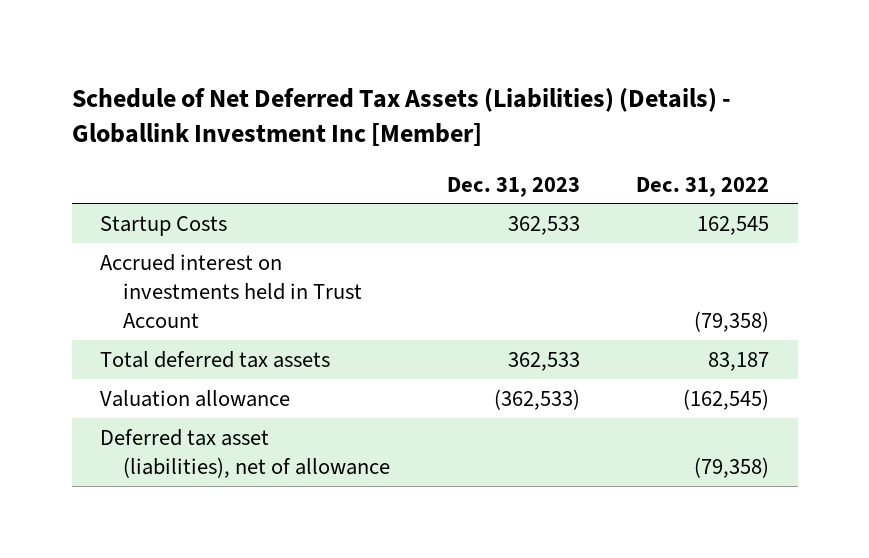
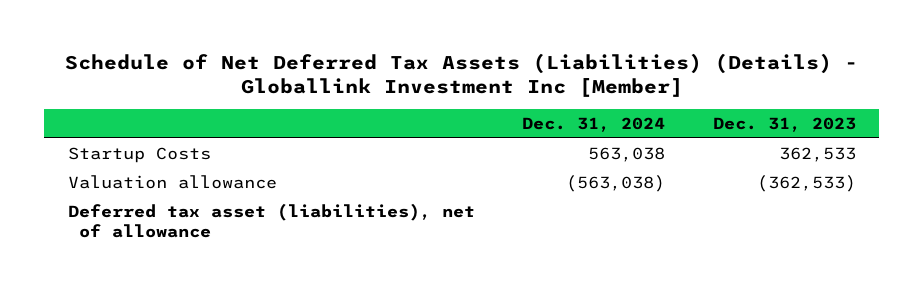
- | Dec. 31, 2023 | Dec. 31, 2022
+ | Dec. 31, 2024 | Dec. 31, 2023
- Accrued interest on investments held in Trust Account | | (79,358)
- Total deferred tax assets | 362,533 | 83,187

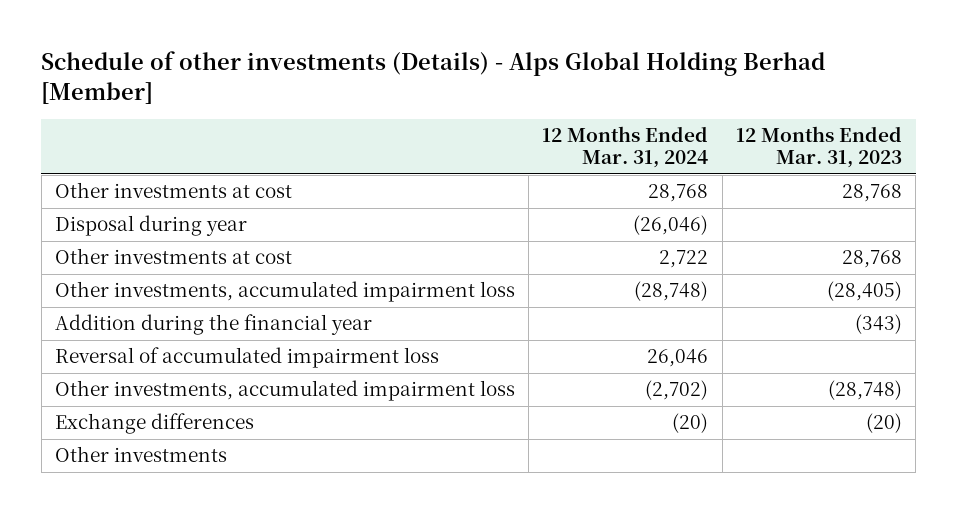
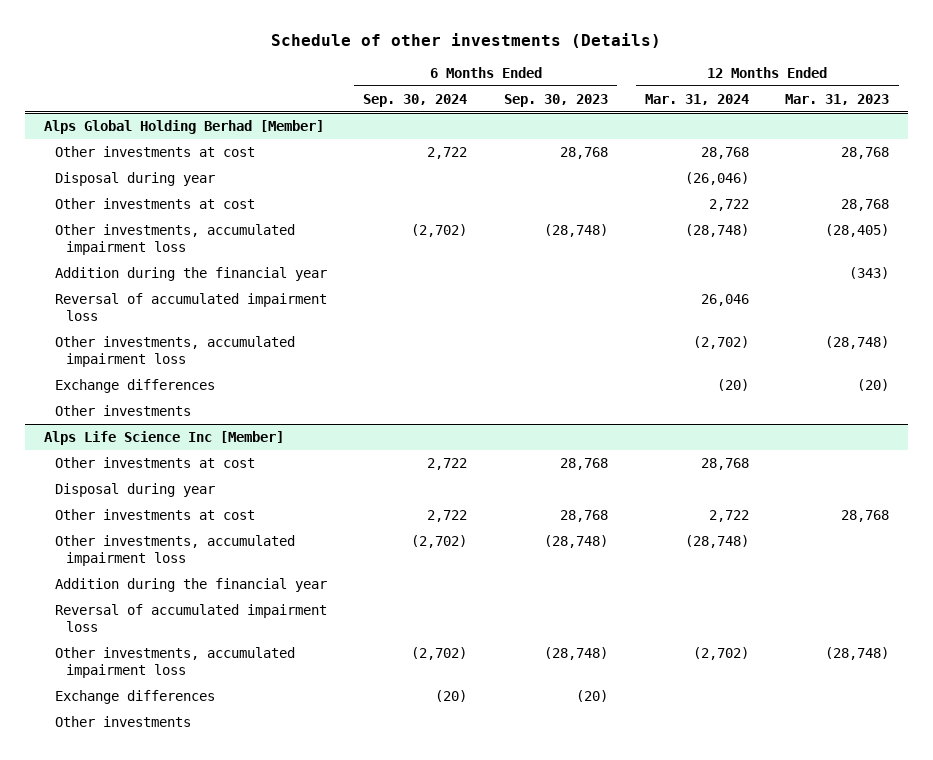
- Schedule of other investments (Details) - Alps Global Holding Berhad [Member]
+ Schedule of other investments (Details)
- | 12 Months Ended Mar. 31, 2024 | 12 Months Ended Mar. 31, 2023
+ | 6 Months Ended Sep. 30, 2024 | 6 Months Ended Sep. 30, 2023 | 12 Months Ended Mar. 31, 2024 | 12 Months Ended Mar. 31, 2023
+ Alps Global Holding Berhad [Member]
+ Alps Life Science Inc [Member]
+ Other investments at cost | 2,722 | 28,768 | 28,768 |
+ Disposal during year
+ Other investments at cost | 2,722 | 28,768 | 2,722 | 28,768
+ Other investments, accumulated impairment loss | (2,702) | (28,748) | (28,748) |
+ Addition during the financial year
+ Reversal of accumulated impairment loss
+ Other investments, accumulated impairment loss | (2,702) | (28,748) | (2,702) | (28,748)
+ Exchange differences | (20) | (20) | |
+ Other investments

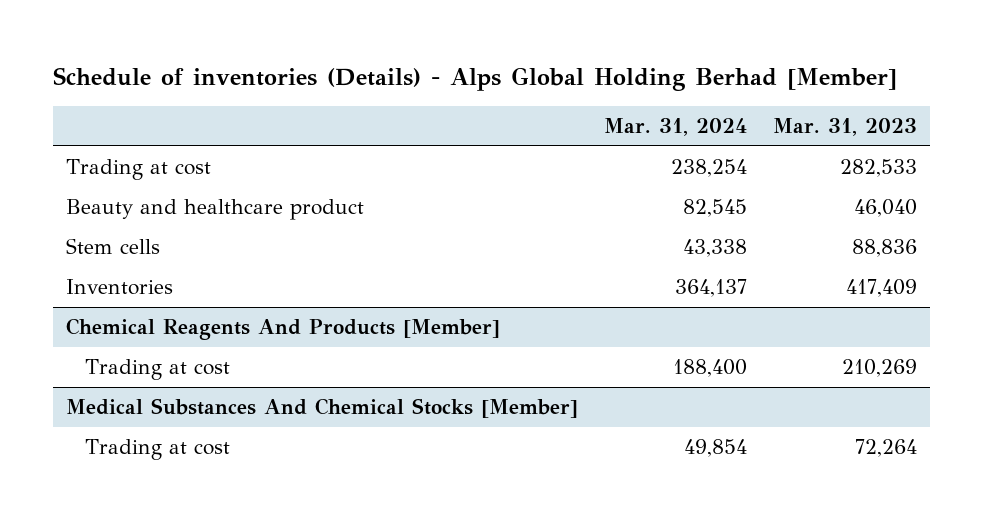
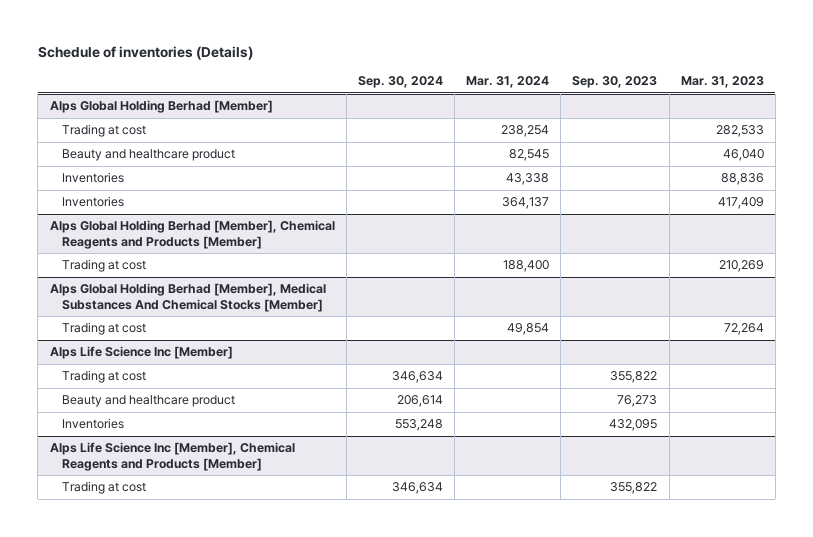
- Schedule of inventories (Details) - Alps Global Holding Berhad [Member]
+ Schedule of inventories (Details)
- | Mar. 31, 2024 | Mar. 31, 2023
+ | Sep. 30, 2024 | Mar. 31, 2024 | Sep. 30, 2023 | Mar. 31, 2023
+ Alps Global Holding Berhad [Member]
- Stem cells | 43,338 | 88,836
+ Inventories | | 43,338 | | 88,836
- Chemical Reagents And Products [Member]
+ Alps Global Holding Berhad [Member], Chemical Reagents and Products [Member]
- Medical Substances And Chemical Stocks [Member]
+ Alps Global Holding Berhad [Member], Medical Substances And Chemical Stocks [Member]
+ Alps Life Science Inc [Member]
+ Trading at cost | 346,634 | | 355,822 |
+ Beauty and healthcare product | 206,614 | | 76,273 |
+ Inventories | 553,248 | | 432,095 |
+ Alps Life Science Inc [Member], Chemical Reagents and Products [Member]
+ Trading at cost | 346,634 | | 355,822 |

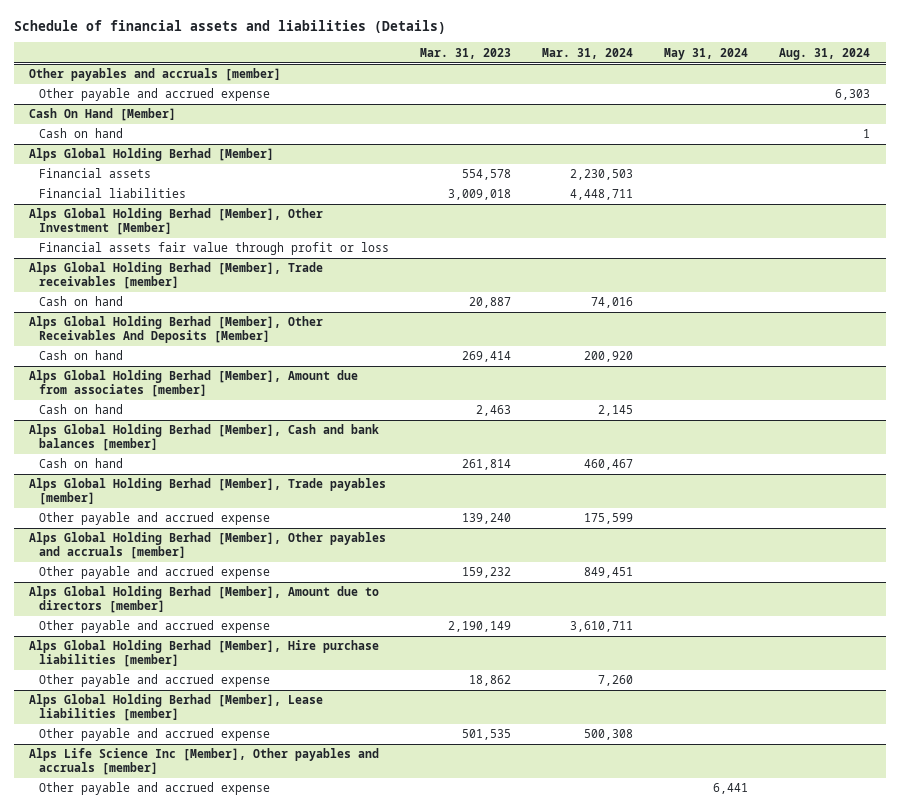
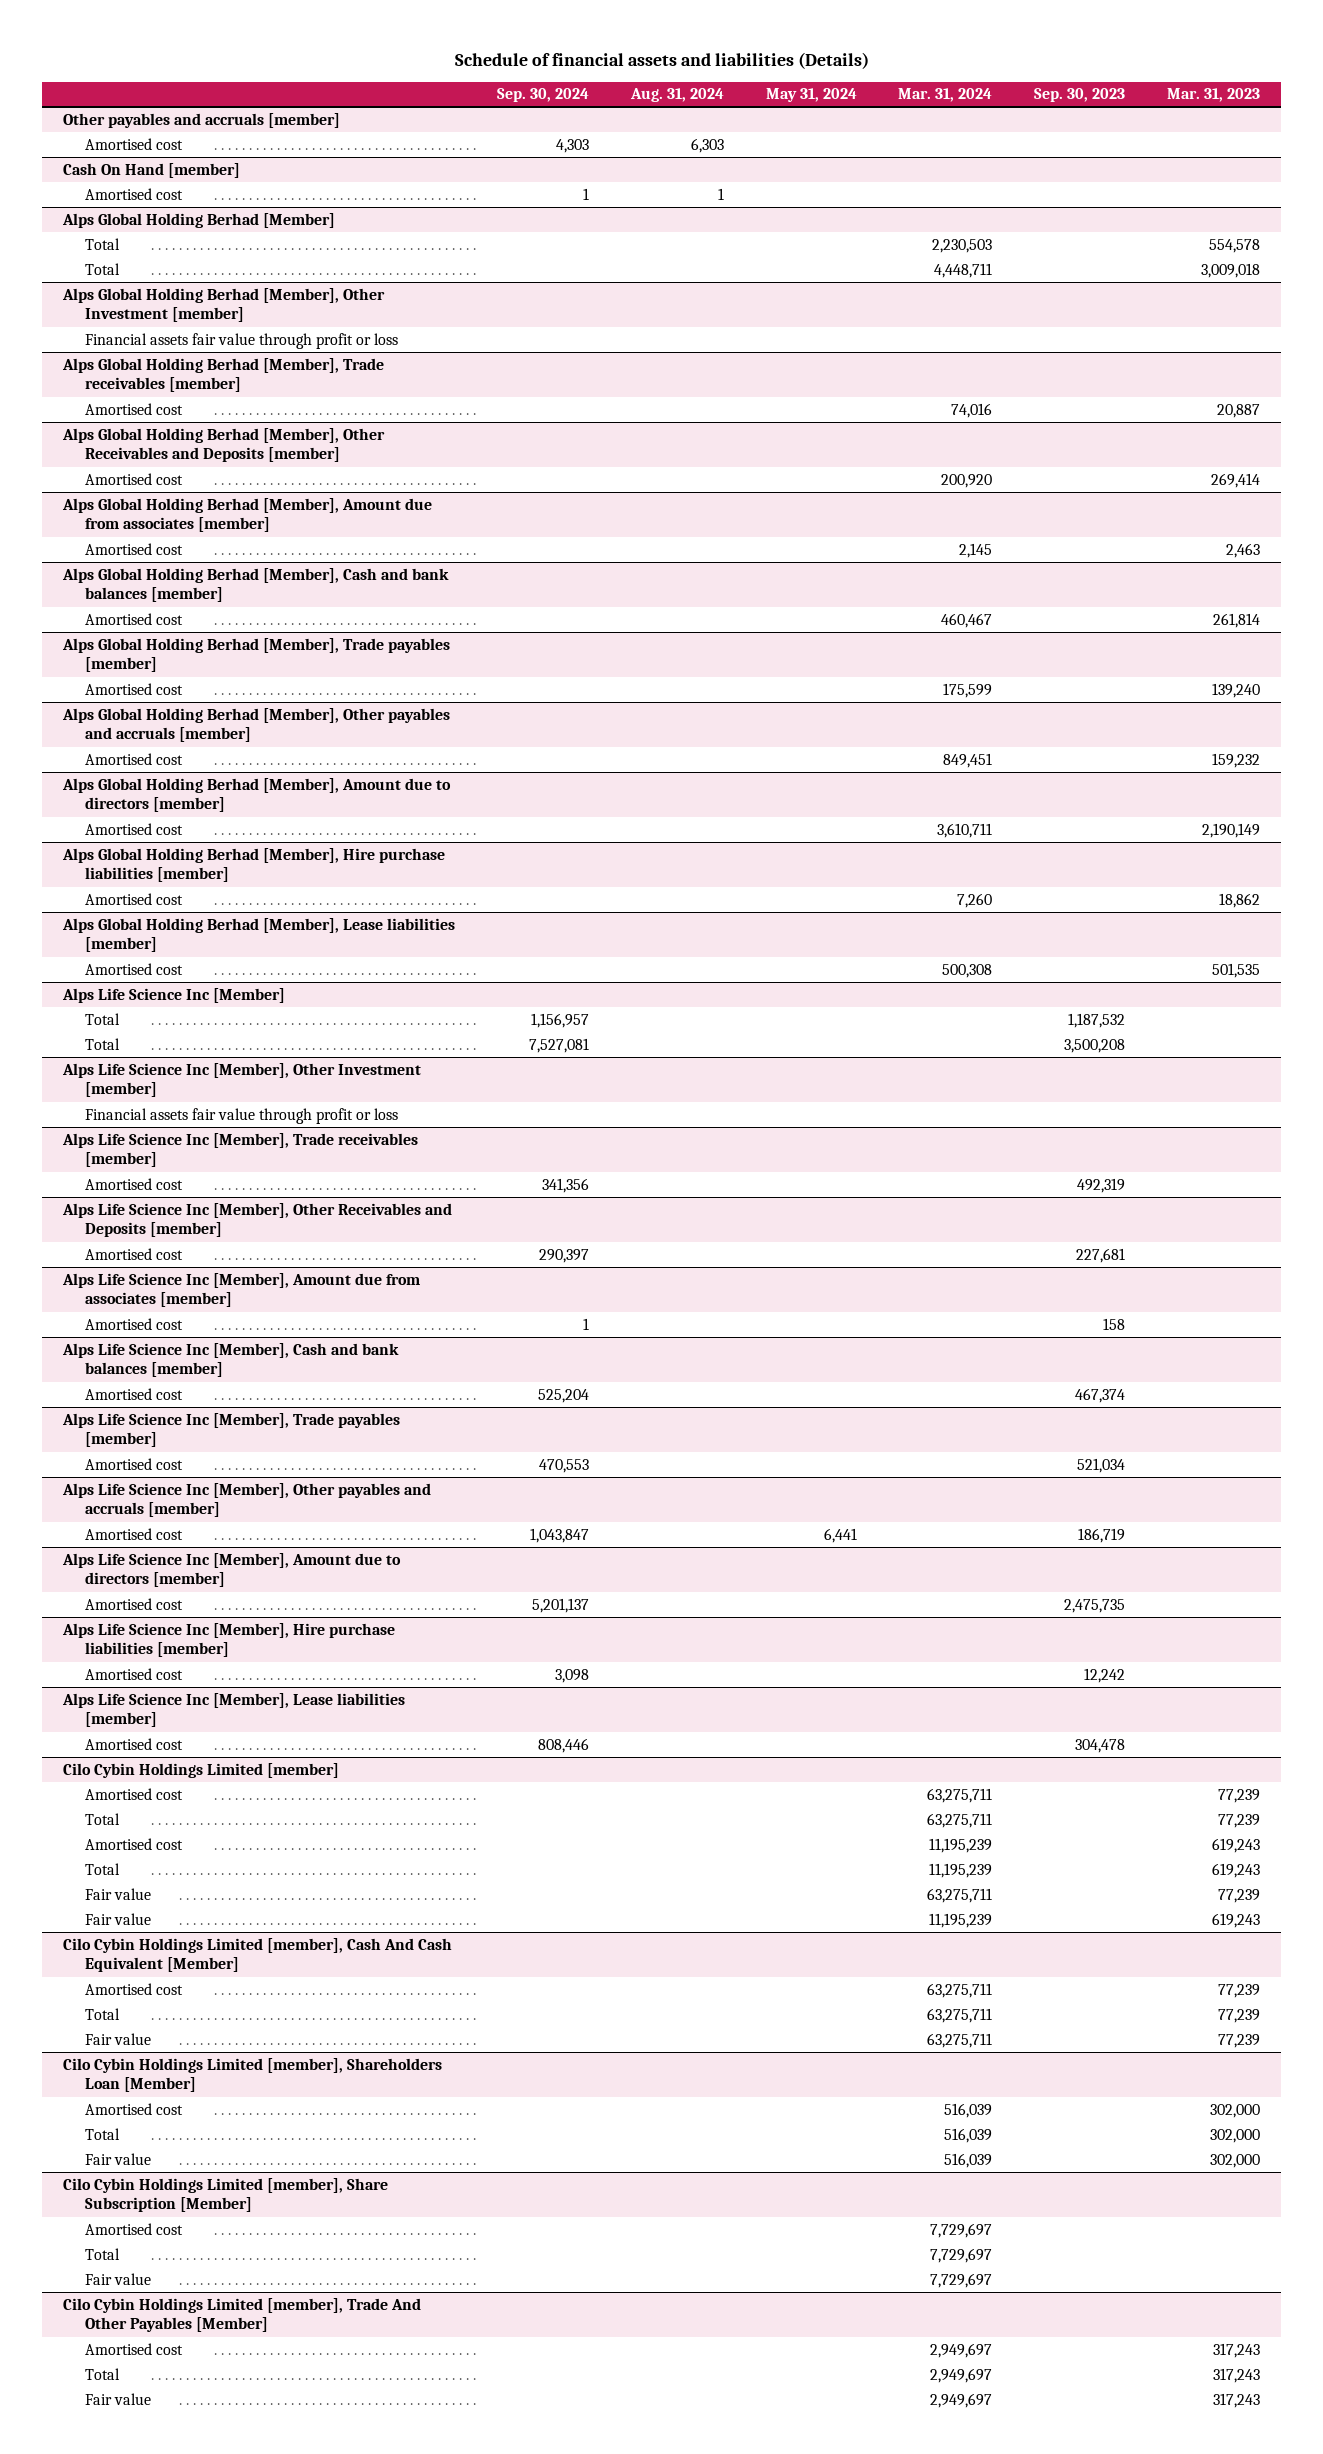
- | Mar. 31, 2023 | Mar. 31, 2024 | May 31, 2024 | Aug. 31, 2024
+ | Sep. 30, 2024 | Aug. 31, 2024 | May 31, 2024 | Mar. 31, 2024 | Sep. 30, 2023 | Mar. 31, 2023
@ Other payables and accruals [member]
- Other payable and accrued expense | | | | 6,303
- Cash On Hand [Member]
- Cash on hand | | | | 1
@ Other payables and accruals [member]
+ Amortised cost | 4,303 | 6,303 | | | |
+ Cash On Hand [member]
+ Amortised cost | 1 | 1 | | | |
@ Alps Global Holding Berhad [Member]
- Financial assets | 554,578 | 2,230,503 | |
- Financial liabilities | 3,009,018 | 4,448,711 | |
- Alps Global Holding Berhad [Member], Other Investment [Member]
@ Alps Global Holding Berhad [Member]
+ Total | | | | 2,230,503 | | 554,578
+ Total | | | | 4,448,711 | | 3,009,018
+ Alps Global Holding Berhad [Member], Other Investment [member]
@ Alps Global Holding Berhad [Member], Trade receivables [member]
- Cash on hand | 20,887 | 74,016 | |
- Alps Global Holding Berhad [Member], Other Receivables And Deposits [Member]
- Cash on hand | 269,414 | 200,920 | |
@ Alps Global Holding Berhad [Member], Trade receivables [member]
+ Amortised cost | | | | 74,016 | | 20,887
+ Alps Global Holding Berhad [Member], Other Receivables and Deposits [member]
+ Amortised cost | | | | 200,920 | | 269,414
@ Alps Global Holding Berhad [Member], Amount due from associates [member]
- Cash on hand | 2,463 | 2,145 | |
+ Amortised cost | | | | 2,145 | | 2,463
@ Alps Global Holding Berhad [Member], Cash and bank balances [member]
- Cash on hand | 261,814 | 460,467 | |
+ Amortised cost | | | | 460,467 | | 261,814
@ Alps Global Holding Berhad [Member], Trade payables [member]
- Other payable and accrued expense | 139,240 | 175,599 | |
+ Amortised cost | | | | 175,599 | | 139,240
@ Alps Global Holding Berhad [Member], Other payables and accruals [member]
- Other payable and accrued expense | 159,232 | 849,451 | |
+ Amortised cost | | | | 849,451 | | 159,232
@ Alps Global Holding Berhad [Member], Amount due to directors [member]
- Other payable and accrued expense | 2,190,149 | 3,610,711 | |
+ Amortised cost | | | | 3,610,711 | | 2,190,149
@ Alps Global Holding Berhad [Member], Hire purchase liabilities [member]
- Other payable and accrued expense | 18,862 | 7,260 | |
+ Amortised cost | | | | 7,260 | | 18,862
@ Alps Global Holding Berhad [Member], Lease liabilities [member]
- Other payable and accrued expense | 501,535 | 500,308 | |
+ Amortised cost | | | | 500,308 | | 501,535
+ Alps Life Science Inc [Member]
+ Total | 1,156,957 | | | | 1,187,532 |
+ Total | 7,527,081 | | | | 3,500,208 |
+ Alps Life Science Inc [Member], Other Investment [member]
+ Financial assets fair value through profit or loss
+ Alps Life Science Inc [Member], Trade receivables [member]
+ Amortised cost | 341,356 | | | | 492,319 |
+ Alps Life Science Inc [Member], Other Receivables and Deposits [member]
+ Amortised cost | 290,397 | | | | 227,681 |
+ Alps Life Science Inc [Member], Amount due from associates [member]
+ Amortised cost | 1 | | | | 158 |
+ Alps Life Science Inc [Member], Cash and bank balances [member]
+ Amortised cost | 525,204 | | | | 467,374 |
+ Alps Life Science Inc [Member], Trade payables [member]
+ Amortised cost | 470,553 | | | | 521,034 |
@ Alps Life Science Inc [Member], Other payables and accruals [member]
- Other payable and accrued expense | | | 6,441 |
+ Amortised cost | 1,043,847 | | 6,441 | | 186,719 |
+ Alps Life Science Inc [Member], Amount due to directors [member]
+ Amortised cost | 5,201,137 | | | | 2,475,735 |
+ Alps Life Science Inc [Member], Hire purchase liabilities [member]
+ Amortised cost | 3,098 | | | | 12,242 |
+ Alps Life Science Inc [Member], Lease liabilities [member]
+ Amortised cost | 808,446 | | | | 304,478 |
+ Cilo Cybin Holdings Limited [member]
+ Amortised cost | | | | 63,275,711 | | 77,239
+ Total | | | | 63,275,711 | | 77,239
+ Amortised cost | | | | 11,195,239 | | 619,243
+ Total | | | | 11,195,239 | | 619,243
+ Fair value | | | | 63,275,711 | | 77,239
+ Fair value | | | | 11,195,239 | | 619,243
+ Cilo Cybin Holdings Limited [member], Cash And Cash Equivalent [Member]
+ Amortised cost | | | | 63,275,711 | | 77,239
+ Total | | | | 63,275,711 | | 77,239
+ Fair value | | | | 63,275,711 | | 77,239
+ Cilo Cybin Holdings Limited [member], Shareholders Loan [Member]
+ Amortised cost | | | | 516,039 | | 302,000
+ Total | | | | 516,039 | | 302,000
+ Fair value | | | | 516,039 | | 302,000
+ Cilo Cybin Holdings Limited [member], Share Subscription [Member]
+ Amortised cost | | | | 7,729,697 | |
+ Total | | | | 7,729,697 | |
+ Fair value | | | | 7,729,697 | |
+ Cilo Cybin Holdings Limited [member], Trade And Other Payables [Member]
+ Amortised cost | | | | 2,949,697 | | 317,243
+ Total | | | | 2,949,697 | | 317,243
+ Fair value | | | | 2,949,697 | | 317,243

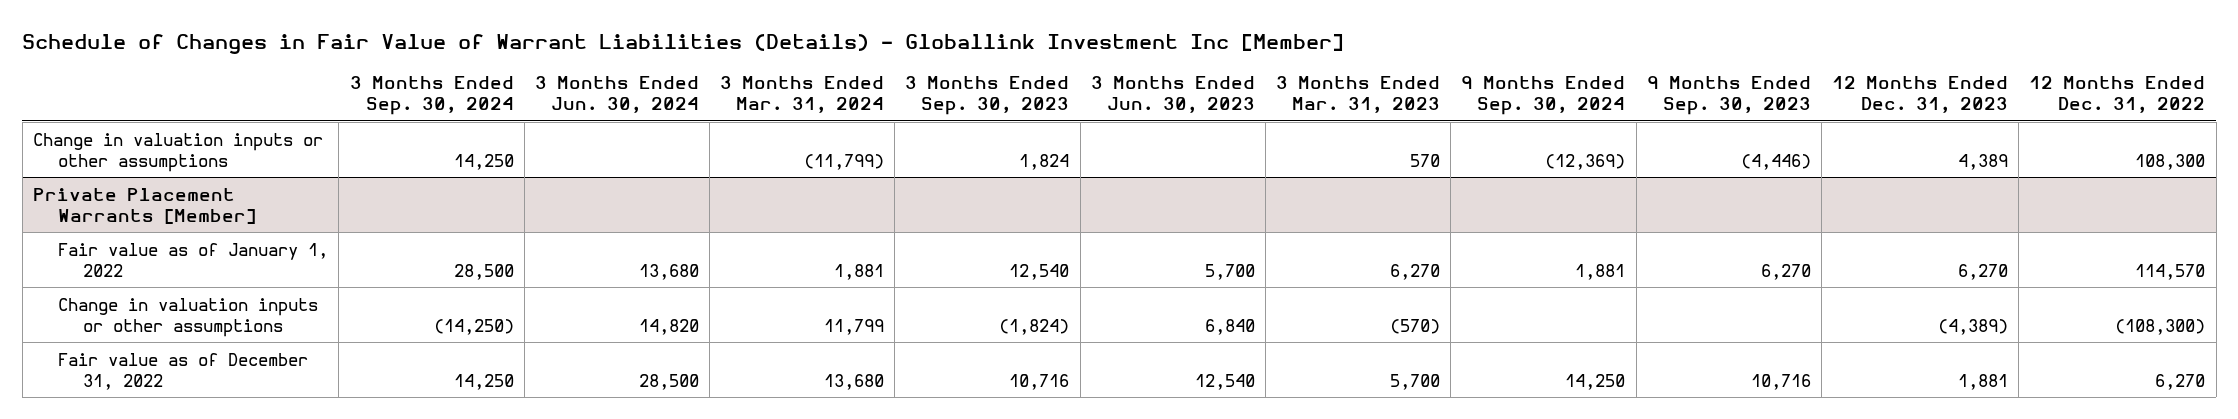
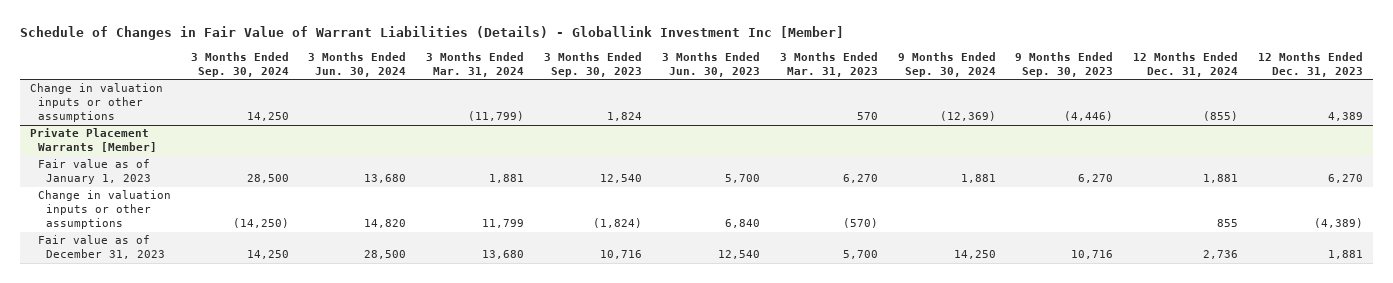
- | 3 Months Ended Sep. 30, 2024 | 3 Months Ended Jun. 30, 2024 | 3 Months Ended Mar. 31, 2024 | 3 Months Ended Sep. 30, 2023 | 3 Months Ended Jun. 30, 2023 | 3 Months Ended Mar. 31, 2023 | 9 Months Ended Sep. 30, 2024 | 9 Months Ended Sep. 30, 2023 | 12 Months Ended Dec. 31, 2023 | 12 Months Ended Dec. 31, 2022
+ | 3 Months Ended Sep. 30, 2024 | 3 Months Ended Jun. 30, 2024 | 3 Months Ended Mar. 31, 2024 | 3 Months Ended Sep. 30, 2023 | 3 Months Ended Jun. 30, 2023 | 3 Months Ended Mar. 31, 2023 | 9 Months Ended Sep. 30, 2024 | 9 Months Ended Sep. 30, 2023 | 12 Months Ended Dec. 31, 2024 | 12 Months Ended Dec. 31, 2023
@ Private Placement Warrants [Member]
- Fair value as of January 1, 2022 | 28,500 | 13,680 | 1,881 | 12,540 | 5,700 | 6,270 | 1,881 | 6,270 | 6,270 | 114,570
+ Fair value as of January 1, 2023 | 28,500 | 13,680 | 1,881 | 12,540 | 5,700 | 6,270 | 1,881 | 6,270 | 1,881 | 6,270
- Fair value as of December 31, 2022 | 14,250 | 28,500 | 13,680 | 10,716 | 12,540 | 5,700 | 14,250 | 10,716 | 1,881 | 6,270
+ Fair value as of December 31, 2023 | 14,250 | 28,500 | 13,680 | 10,716 | 12,540 | 5,700 | 14,250 | 10,716 | 2,736 | 1,881

